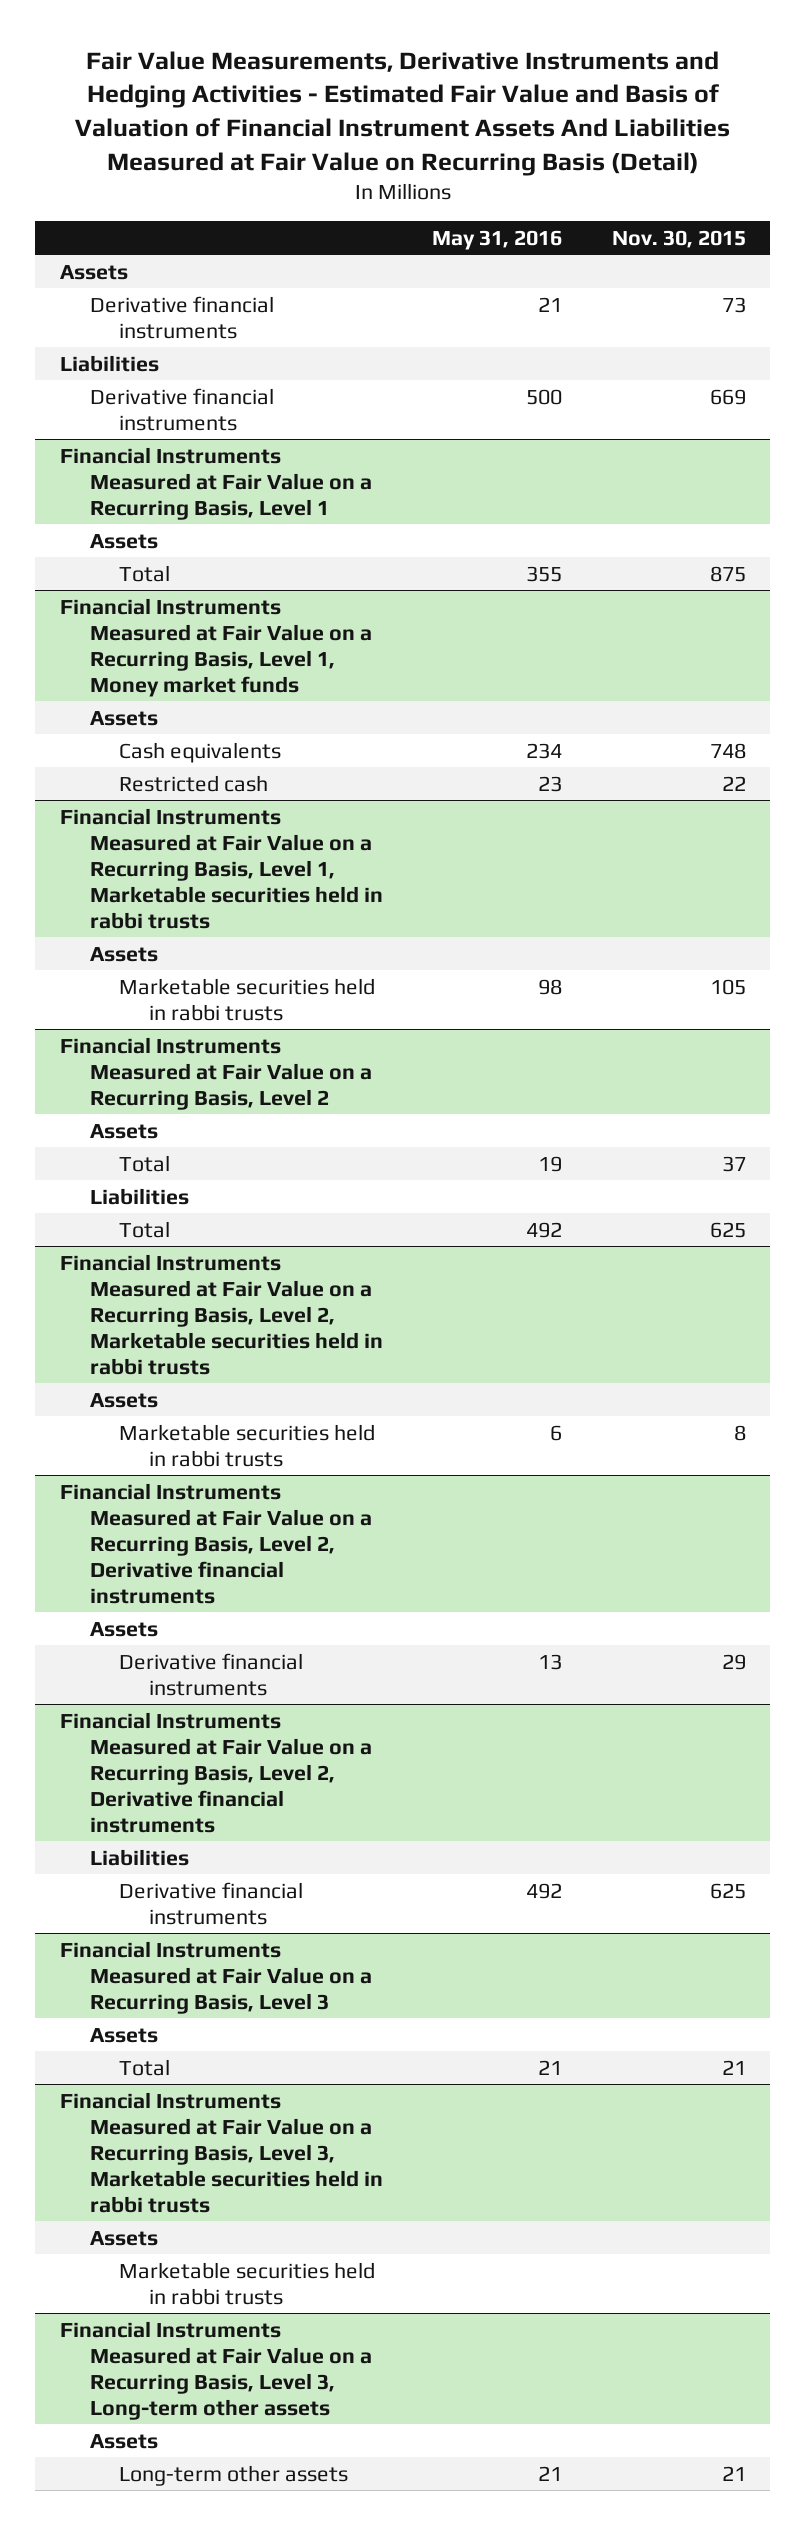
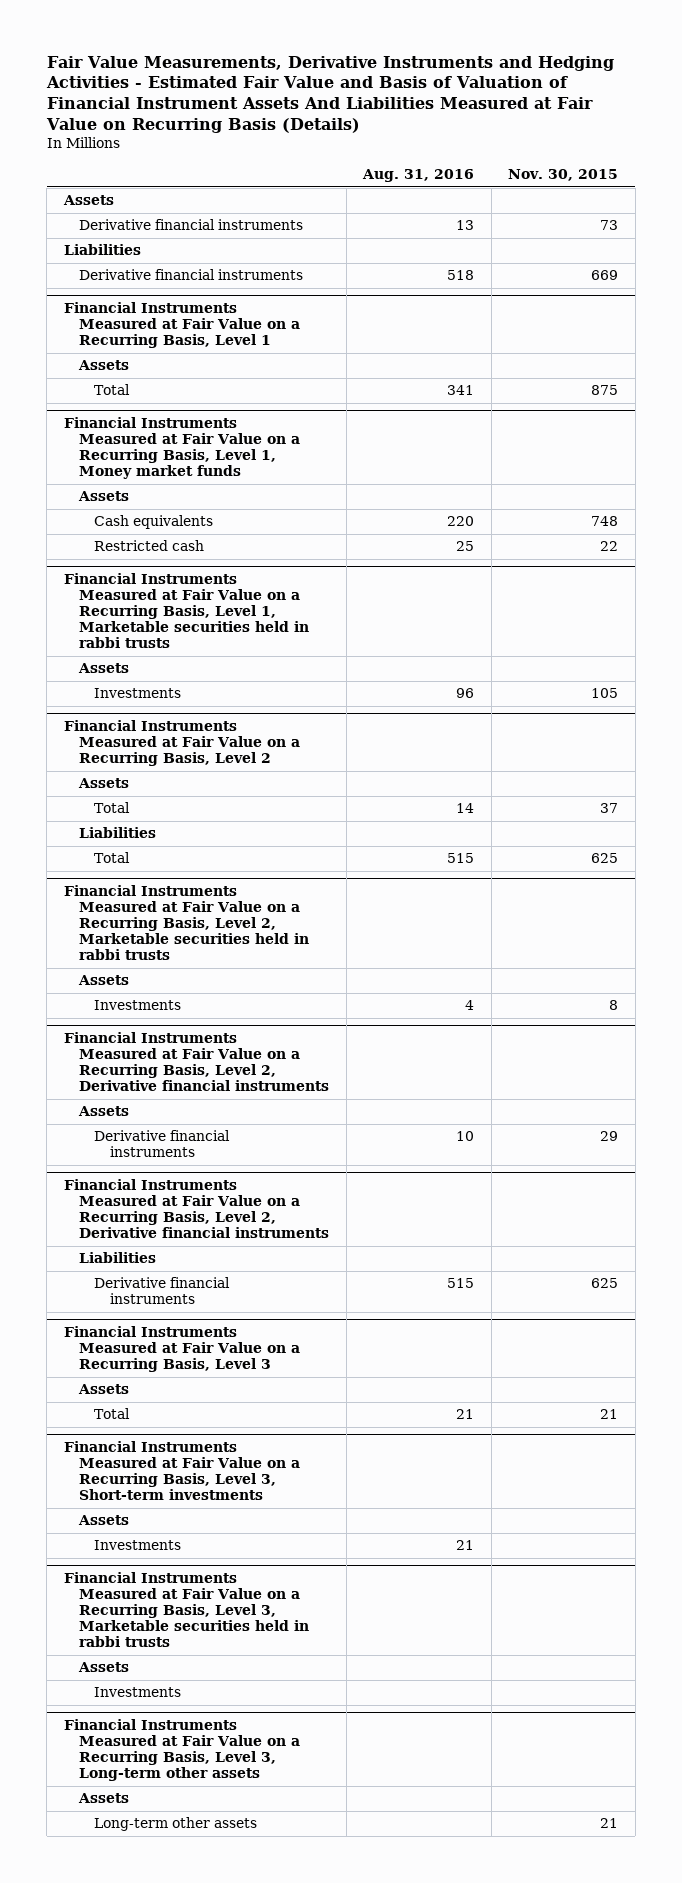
- Fair Value Measurements, Derivative Instruments and Hedging Activities - Estimated Fair Value and Basis of Valuation of Financial Instrument Assets And Liabilities Measured at Fair Value on Recurring Basis (Detail)
+ Fair Value Measurements, Derivative Instruments and Hedging Activities - Estimated Fair Value and Basis of Valuation of Financial Instrument Assets And Liabilities Measured at Fair Value on Recurring Basis (Details)
- | May 31, 2016 | Nov. 30, 2015
+ | Aug. 31, 2016 | Nov. 30, 2015
@ Financial Instruments Measured at Fair Value on a Recurring Basis, Level 1, Marketable securities held in rabbi trusts
- Marketable securities held in rabbi trusts | 98 | 105
+ Investments | 96 | 105
@ Financial Instruments Measured at Fair Value on a Recurring Basis, Level 2, Marketable securities held in rabbi trusts
- Marketable securities held in rabbi trusts | 6 | 8
+ Investments | 4 | 8
+ Financial Instruments Measured at Fair Value on a Recurring Basis, Level 3, Short-term investments
+ Assets
+ Investments | 21 |
@ Financial Instruments Measured at Fair Value on a Recurring Basis, Level 3, Marketable securities held in rabbi trusts
- Marketable securities held in rabbi trusts
+ Investments

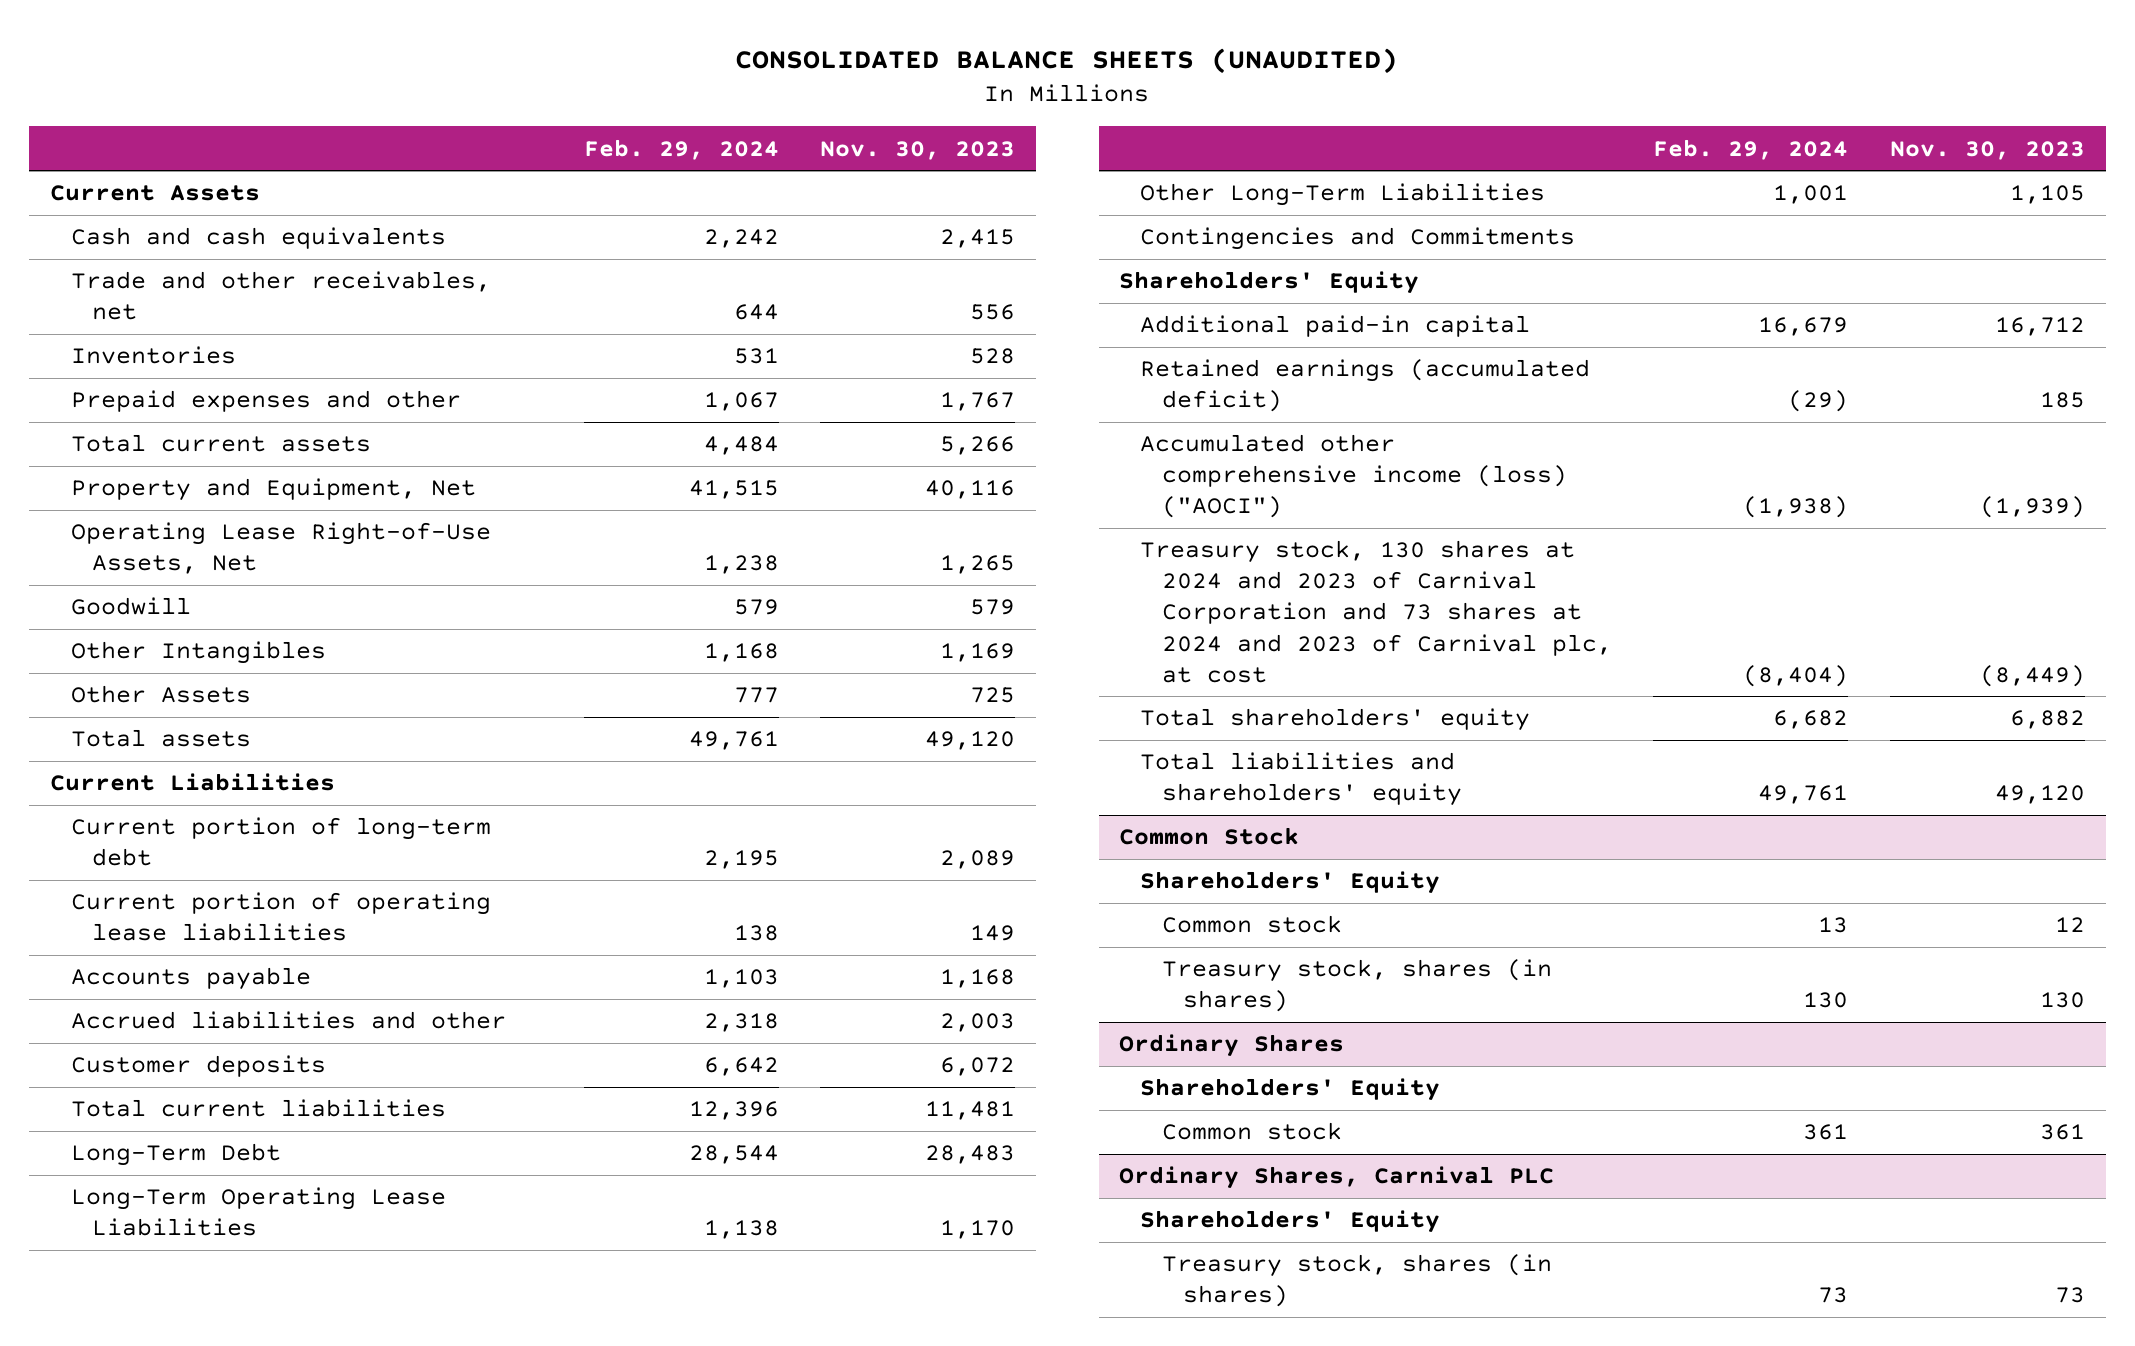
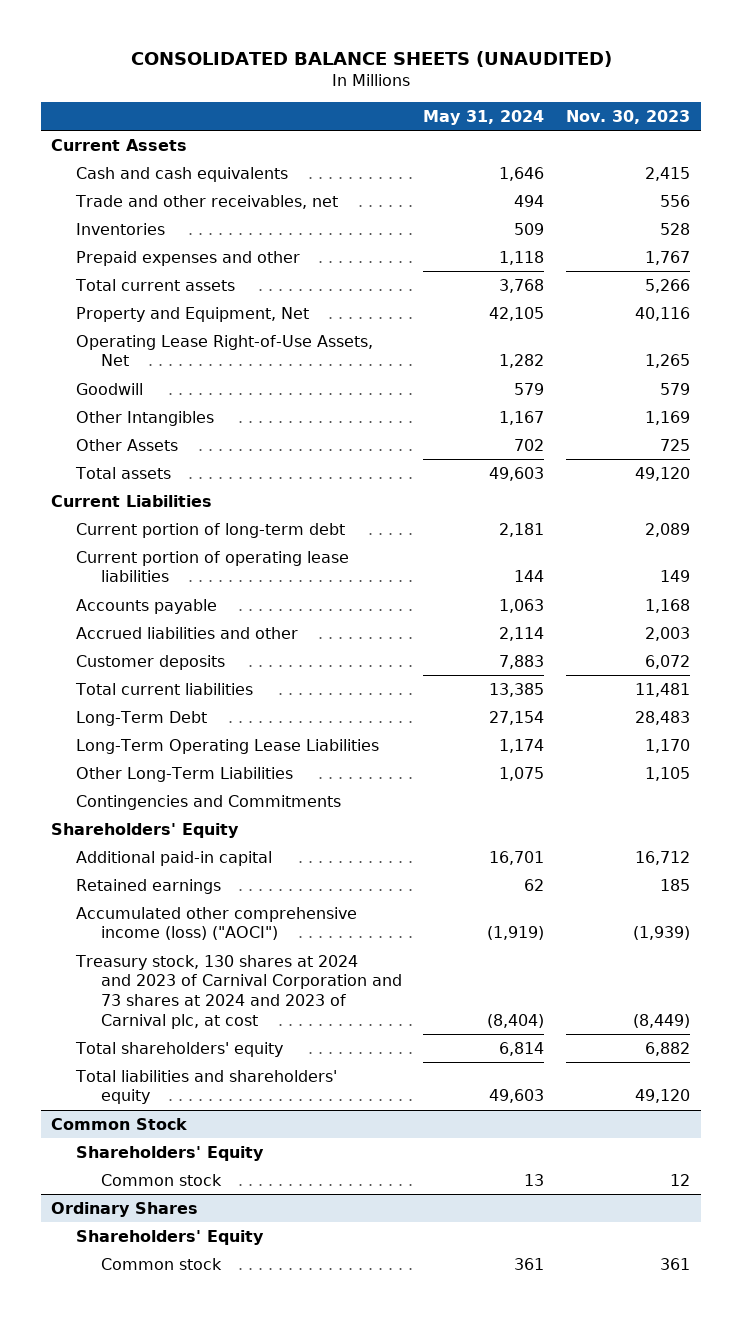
- | Feb. 29, 2024 | Nov. 30, 2023
+ | May 31, 2024 | Nov. 30, 2023
- Retained earnings (accumulated deficit) | (29) | 185
+ Retained earnings | 62 | 185
@ Common Stock
- Treasury stock, shares (in shares) | 130 | 130
- Ordinary Shares, Carnival PLC
- Shareholders' Equity
- Treasury stock, shares (in shares) | 73 | 73

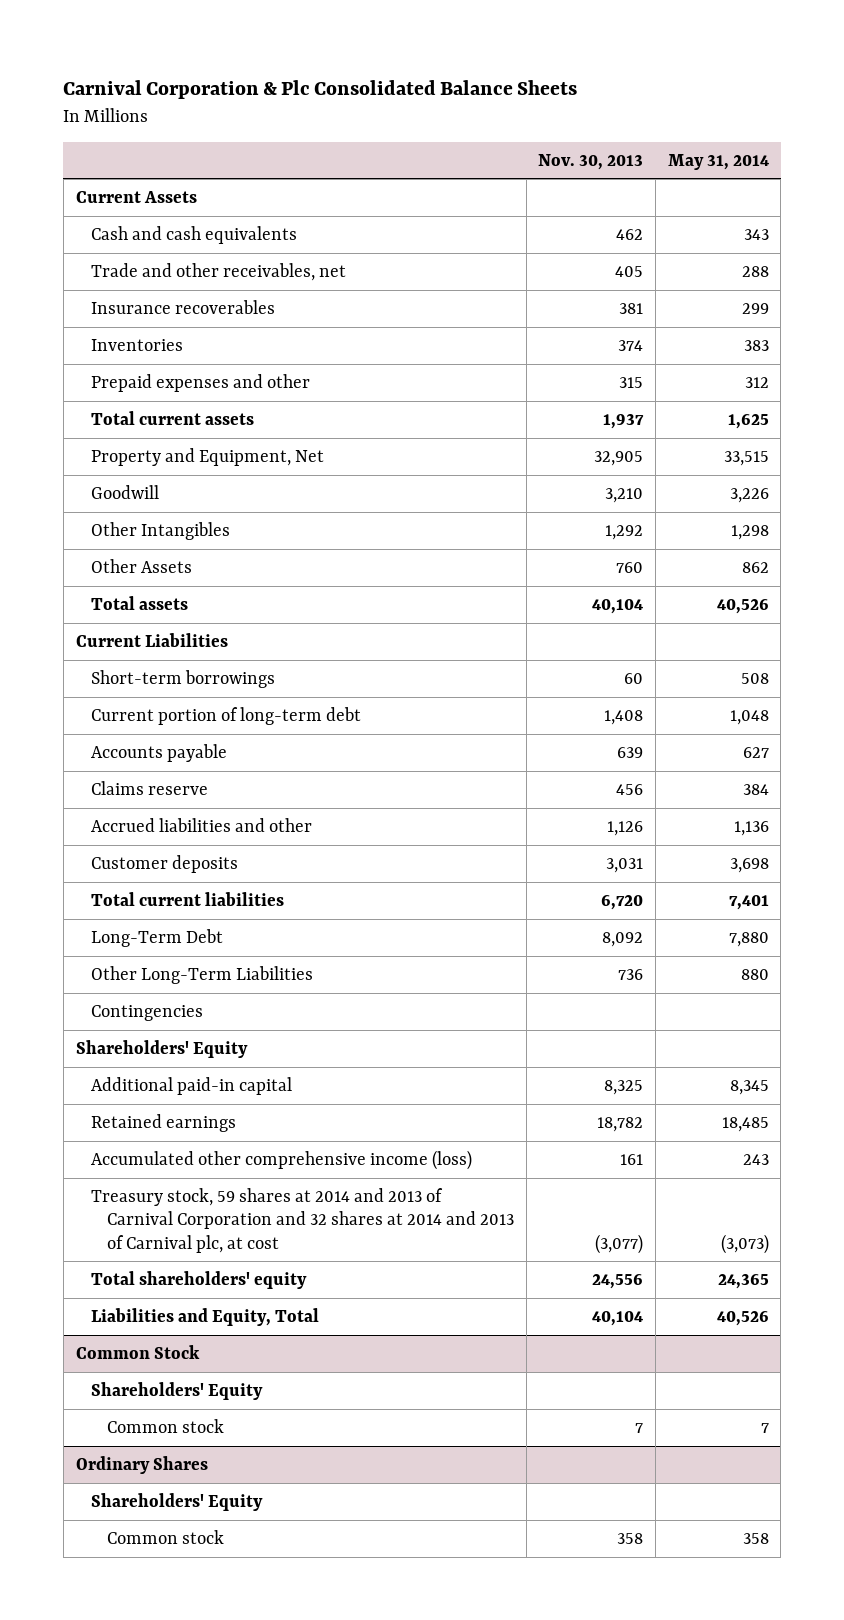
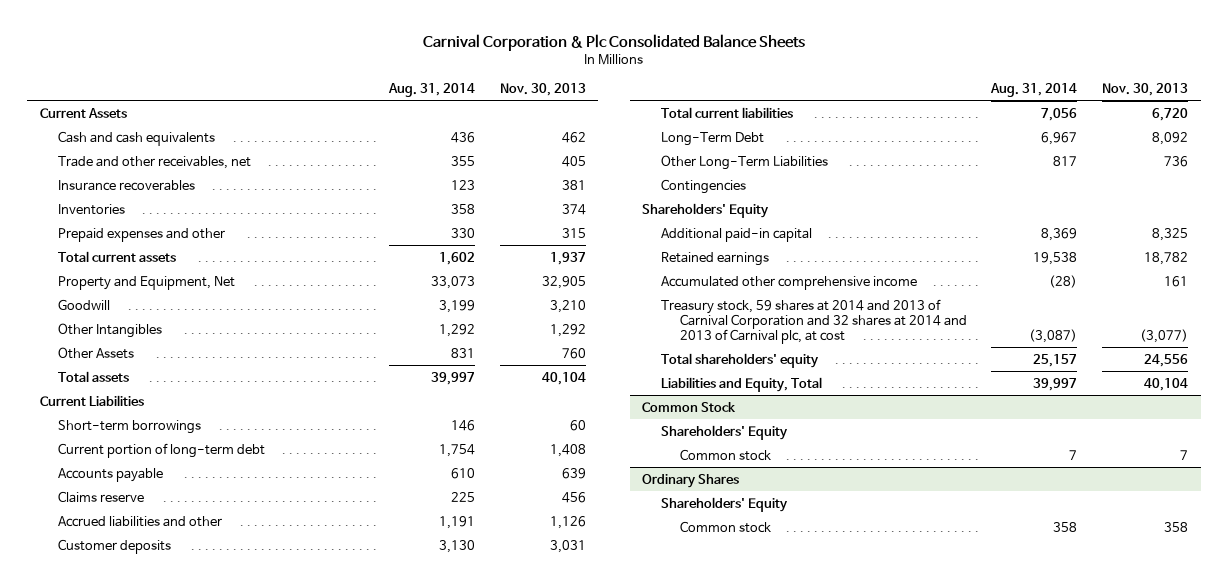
- | Nov. 30, 2013 | May 31, 2014
+ | Aug. 31, 2014 | Nov. 30, 2013
- Accumulated other comprehensive income (loss) | 161 | 243
+ Accumulated other comprehensive income | (28) | 161

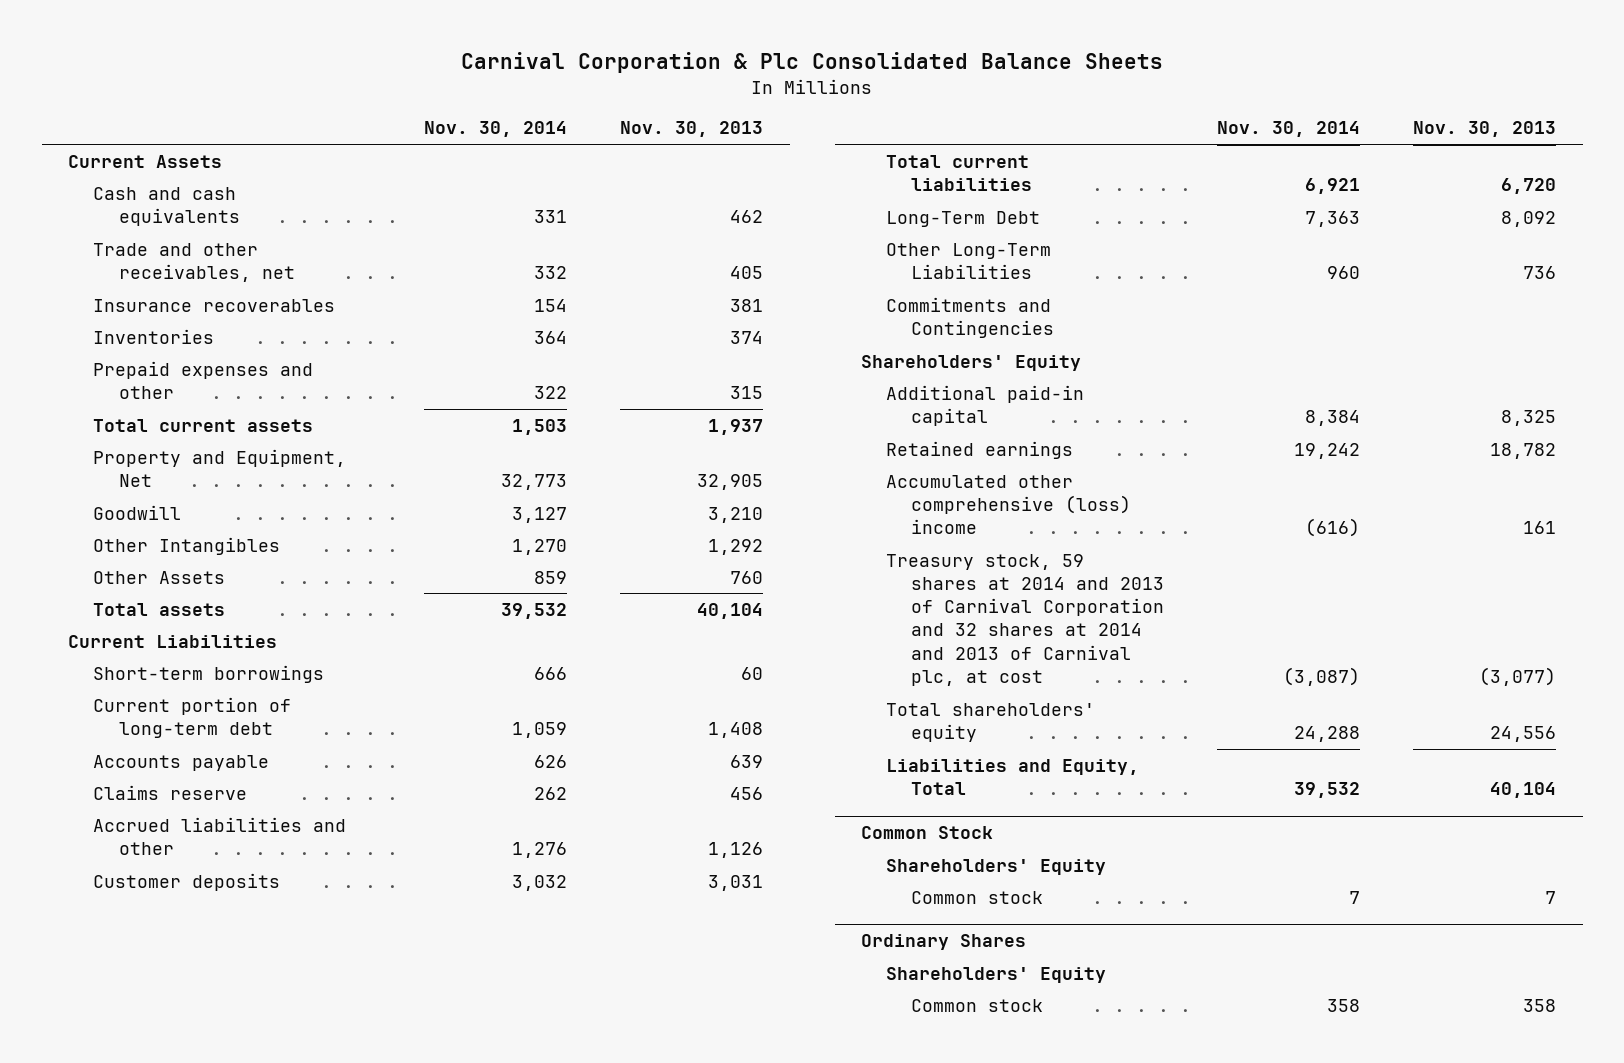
- | Aug. 31, 2014 | Nov. 30, 2013
+ | Nov. 30, 2014 | Nov. 30, 2013
- Contingencies
+ Commitments and Contingencies
- Accumulated other comprehensive income | (28) | 161
+ Accumulated other comprehensive (loss) income | (616) | 161

